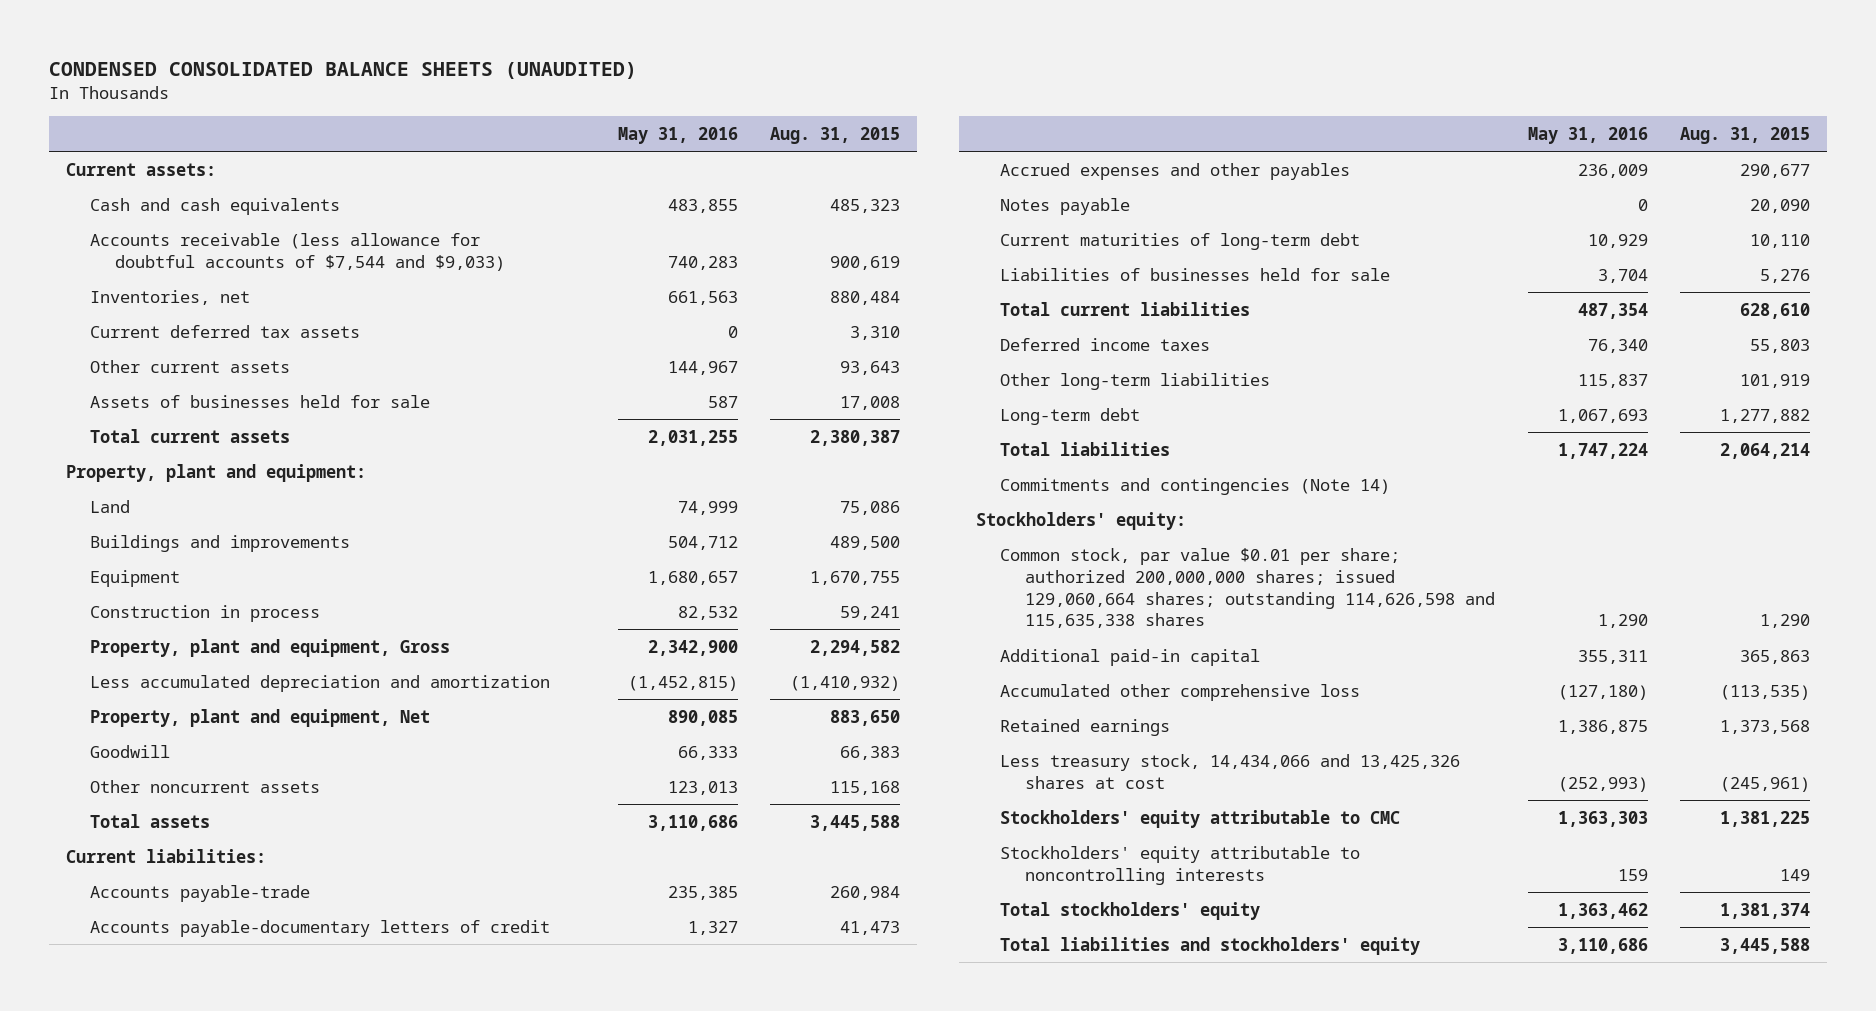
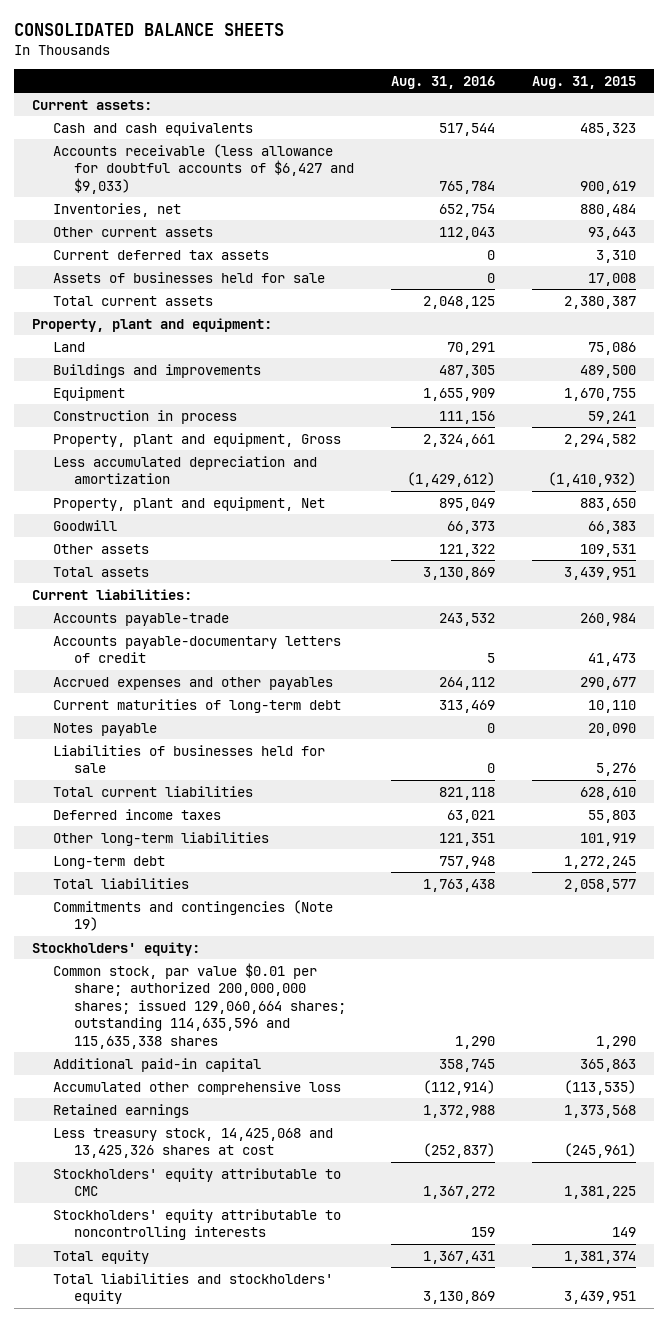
- CONDENSED CONSOLIDATED BALANCE SHEETS (UNAUDITED)
+ CONSOLIDATED BALANCE SHEETS
- | May 31, 2016 | Aug. 31, 2015
+ | Aug. 31, 2016 | Aug. 31, 2015
- Accounts receivable (less allowance for doubtful accounts of $7,544 and $9,033) | 740,283 | 900,619
+ Accounts receivable (less allowance for doubtful accounts of $6,427 and $9,033) | 765,784 | 900,619
moved down: Current deferred tax assets | 0 | 3,310
- Other noncurrent assets | 123,013 | 115,168
- Total assets | 3,110,686 | 3,445,588
+ Other assets | 121,322 | 109,531
+ Total assets | 3,130,869 | 3,439,951
moved down: Notes payable | 0 | 20,090
- Long-term debt | 1,067,693 | 1,277,882
- Total liabilities | 1,747,224 | 2,064,214
- Commitments and contingencies (Note 14)
+ Long-term debt | 757,948 | 1,272,245
+ Total liabilities | 1,763,438 | 2,058,577
+ Commitments and contingencies (Note 19)
- Common stock, par value $0.01 per share; authorized 200,000,000 shares; issued 129,060,664 shares; outstanding 114,626,598 and 115,635,338 shares | 1,290 | 1,290
+ Common stock, par value $0.01 per share; authorized 200,000,000 shares; issued 129,060,664 shares; outstanding 114,635,596 and 115,635,338 shares | 1,290 | 1,290
- Less treasury stock, 14,434,066 and 13,425,326 shares at cost | (252,993) | (245,961)
+ Less treasury stock, 14,425,068 and 13,425,326 shares at cost | (252,837) | (245,961)
- Total stockholders' equity | 1,363,462 | 1,381,374
- Total liabilities and stockholders' equity | 3,110,686 | 3,445,588
+ Total equity | 1,367,431 | 1,381,374
+ Total liabilities and stockholders' equity | 3,130,869 | 3,439,951

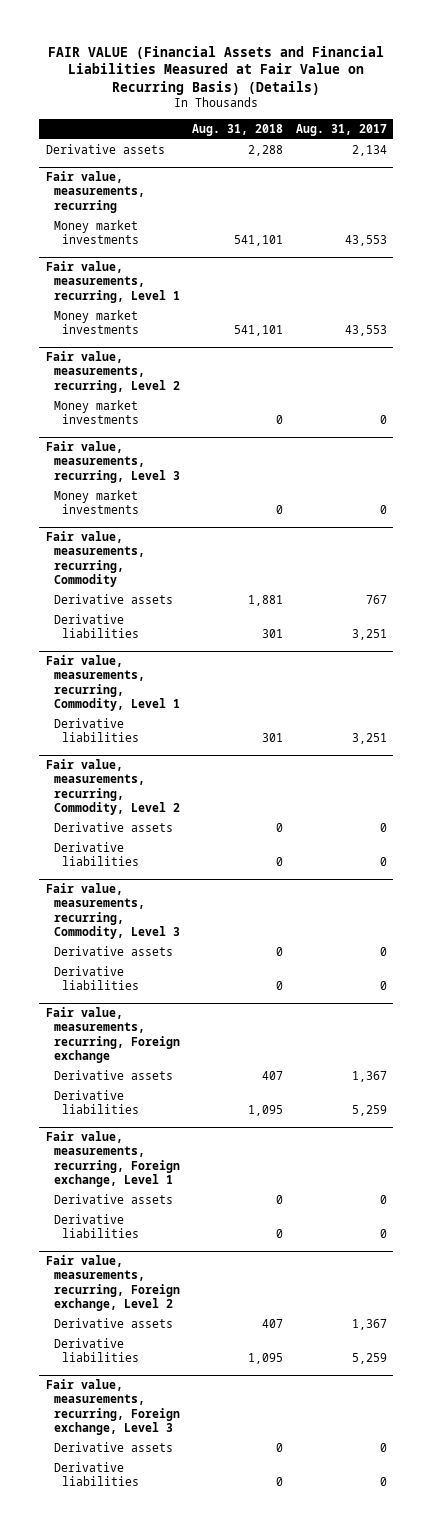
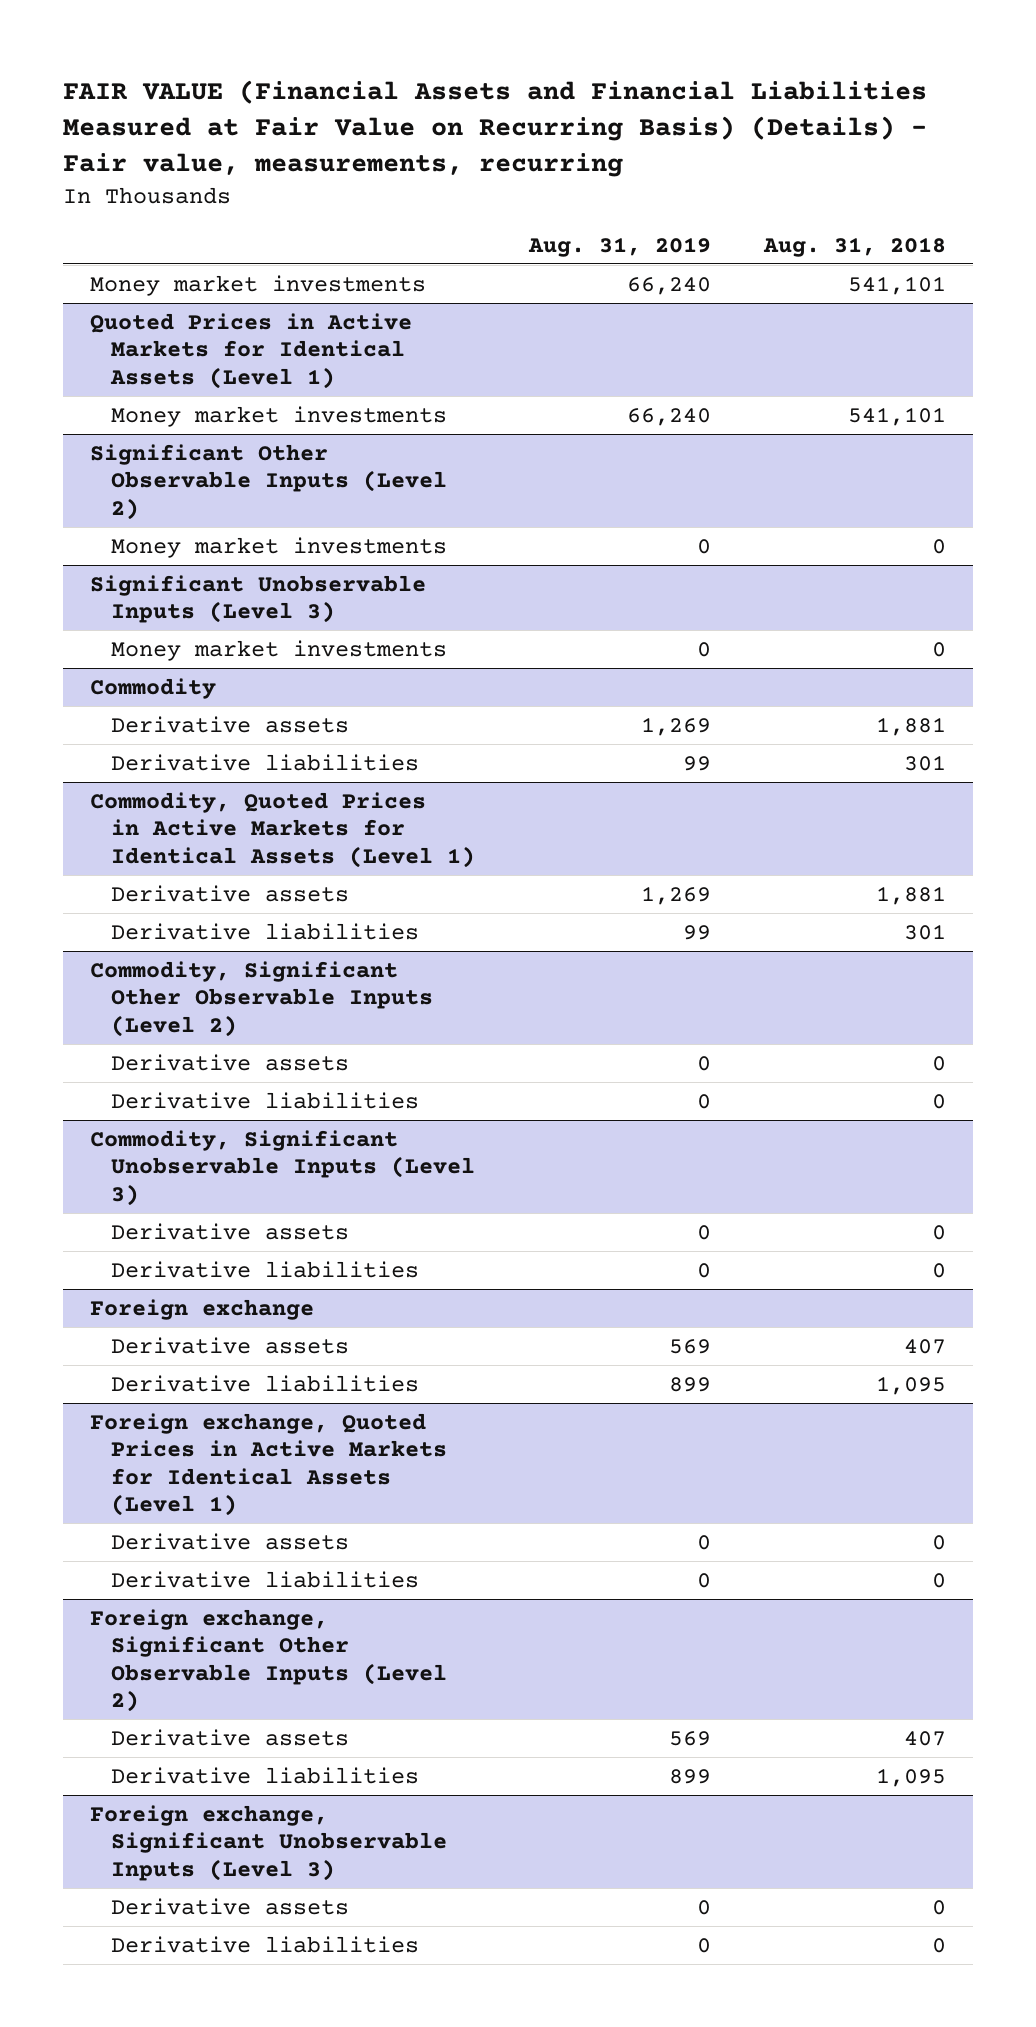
- FAIR VALUE (Financial Assets and Financial Liabilities Measured at Fair Value on Recurring Basis) (Details)
+ FAIR VALUE (Financial Assets and Financial Liabilities Measured at Fair Value on Recurring Basis) (Details) - Fair value, measurements, recurring
- | Aug. 31, 2018 | Aug. 31, 2017
+ | Aug. 31, 2019 | Aug. 31, 2018
- Derivative assets | 2,288 | 2,134
- Fair value, measurements, recurring
- Fair value, measurements, recurring, Level 1
+ Quoted Prices in Active Markets for Identical Assets (Level 1)
- Fair value, measurements, recurring, Level 2
+ Significant Other Observable Inputs (Level 2)
- Fair value, measurements, recurring, Level 3
+ Significant Unobservable Inputs (Level 3)
- Fair value, measurements, recurring, Commodity
+ Commodity
- Fair value, measurements, recurring, Commodity, Level 1
+ Commodity, Quoted Prices in Active Markets for Identical Assets (Level 1)
+ Derivative assets | 1,269 | 1,881
- Fair value, measurements, recurring, Commodity, Level 2
+ Commodity, Significant Other Observable Inputs (Level 2)
- Fair value, measurements, recurring, Commodity, Level 3
+ Commodity, Significant Unobservable Inputs (Level 3)
- Fair value, measurements, recurring, Foreign exchange
+ Foreign exchange
- Fair value, measurements, recurring, Foreign exchange, Level 1
+ Foreign exchange, Quoted Prices in Active Markets for Identical Assets (Level 1)
- Fair value, measurements, recurring, Foreign exchange, Level 2
+ Foreign exchange, Significant Other Observable Inputs (Level 2)
- Fair value, measurements, recurring, Foreign exchange, Level 3
+ Foreign exchange, Significant Unobservable Inputs (Level 3)

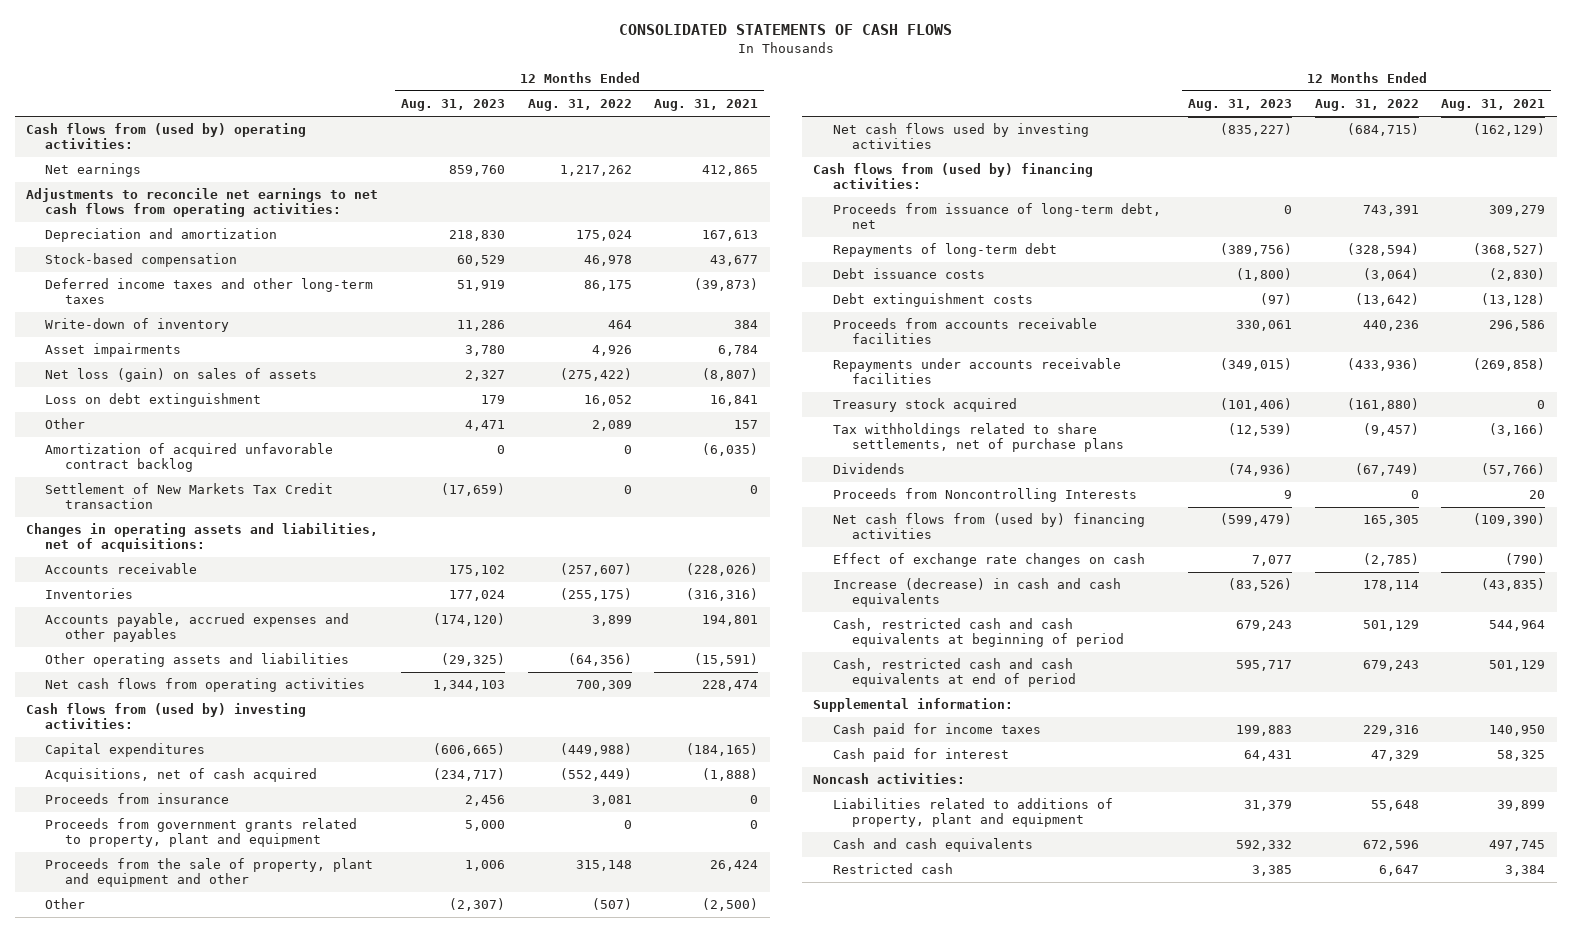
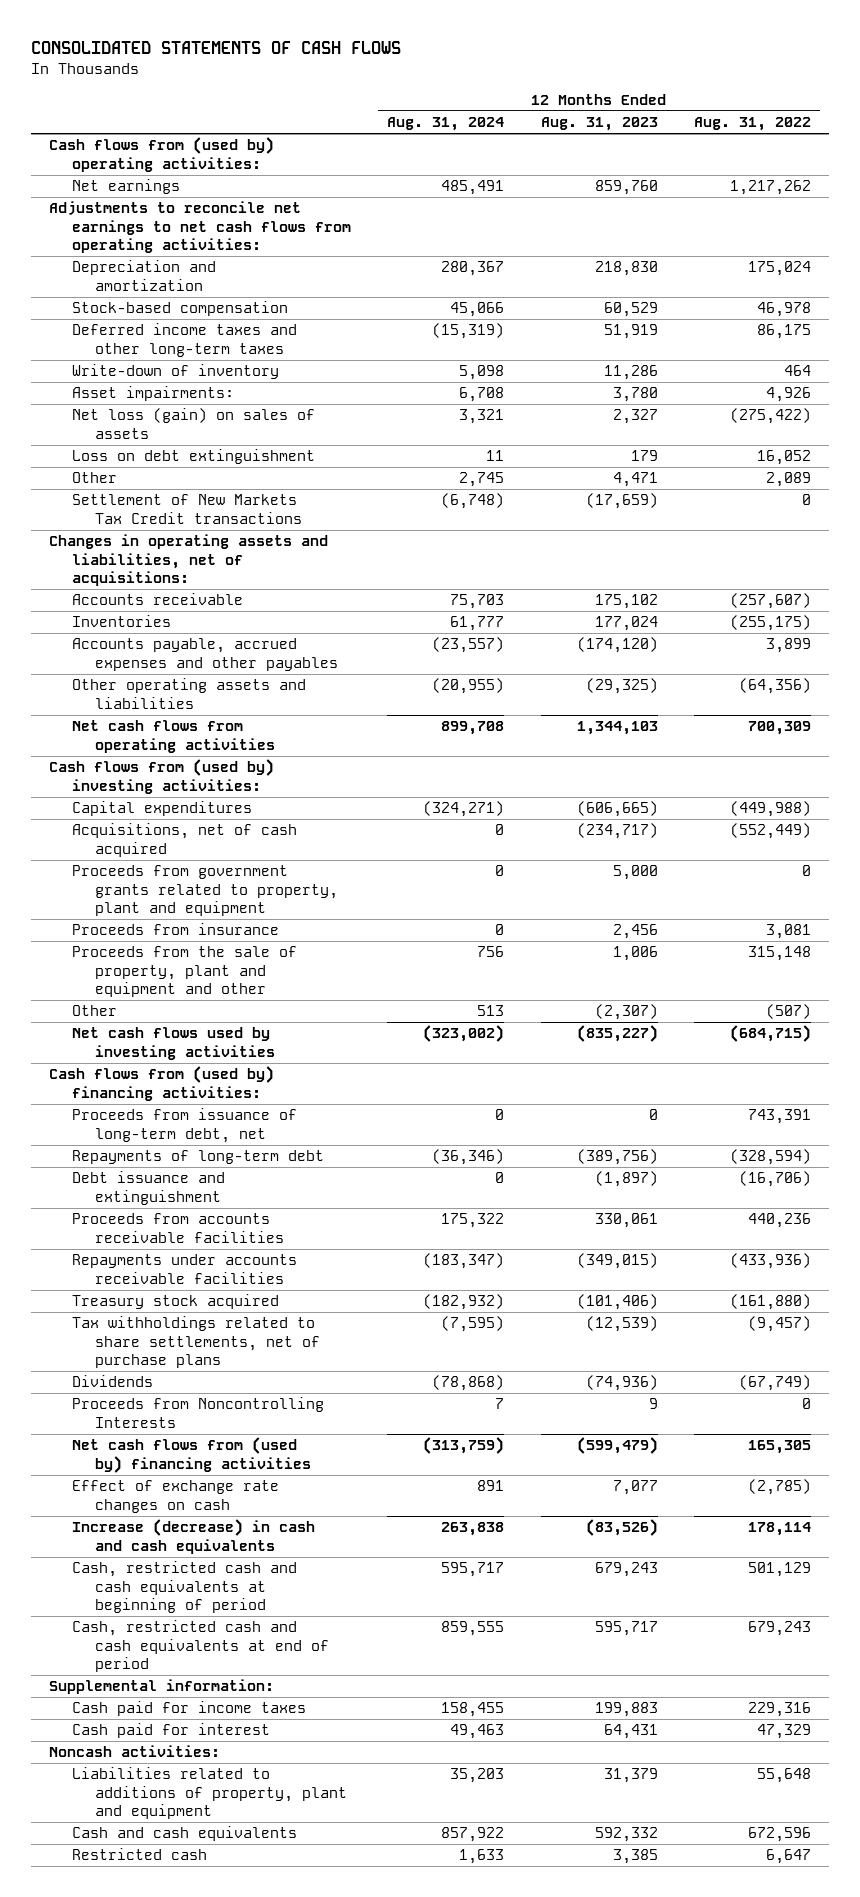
- | 12 Months Ended Aug. 31, 2023 | 12 Months Ended Aug. 31, 2022 | 12 Months Ended Aug. 31, 2021
+ | 12 Months Ended Aug. 31, 2024 | 12 Months Ended Aug. 31, 2023 | 12 Months Ended Aug. 31, 2022
- Asset impairments | 3,780 | 4,926 | 6,784
+ Asset impairments: | 6,708 | 3,780 | 4,926
- Amortization of acquired unfavorable contract backlog | 0 | 0 | (6,035)
- Settlement of New Markets Tax Credit transaction | (17,659) | 0 | 0
+ Settlement of New Markets Tax Credit transactions | (6,748) | (17,659) | 0
moved down: Proceeds from insurance | 0 | 2,456 | 3,081
- Debt issuance costs | (1,800) | (3,064) | (2,830)
- Debt extinguishment costs | (97) | (13,642) | (13,128)
+ Debt issuance and extinguishment | 0 | (1,897) | (16,706)

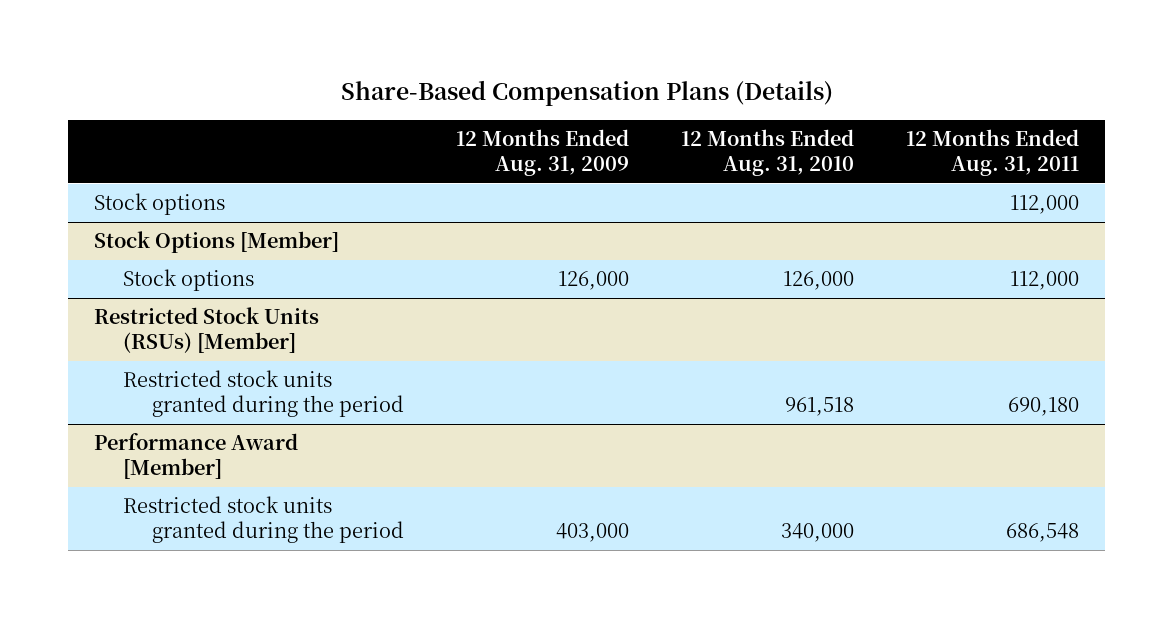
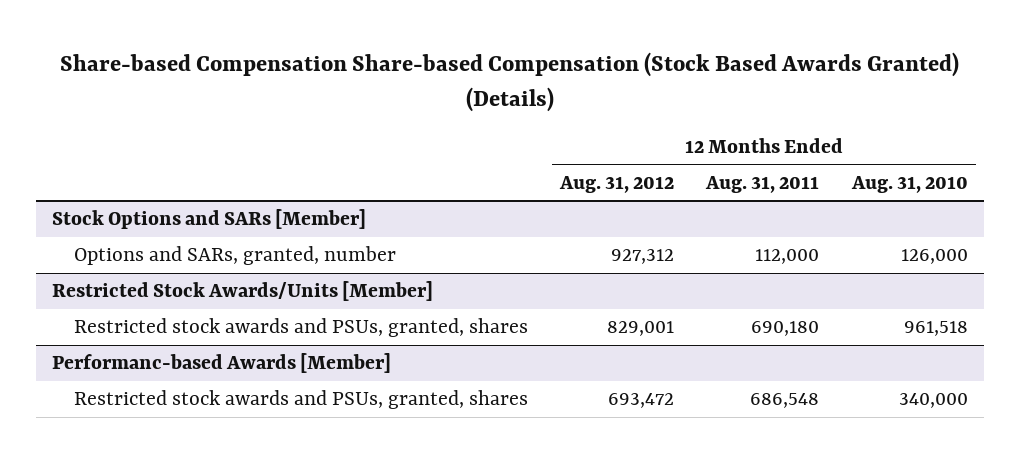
- Share-Based Compensation Plans (Details)
+ Share-based Compensation Share-based Compensation (Stock Based Awards Granted) (Details)
- | 12 Months Ended Aug. 31, 2009 | 12 Months Ended Aug. 31, 2010 | 12 Months Ended Aug. 31, 2011
+ | 12 Months Ended Aug. 31, 2012 | 12 Months Ended Aug. 31, 2011 | 12 Months Ended Aug. 31, 2010
- Stock options | | | 112,000
- Stock Options [Member]
- Stock options | 126,000 | 126,000 | 112,000
- Restricted Stock Units (RSUs) [Member]
- Restricted stock units granted during the period | | 961,518 | 690,180
- Performance Award [Member]
- Restricted stock units granted during the period | 403,000 | 340,000 | 686,548
+ Stock Options and SARs [Member]
+ Options and SARs, granted, number | 927,312 | 112,000 | 126,000
+ Restricted Stock Awards/Units [Member]
+ Restricted stock awards and PSUs, granted, shares | 829,001 | 690,180 | 961,518
+ Performanc-based Awards [Member]
+ Restricted stock awards and PSUs, granted, shares | 693,472 | 686,548 | 340,000

